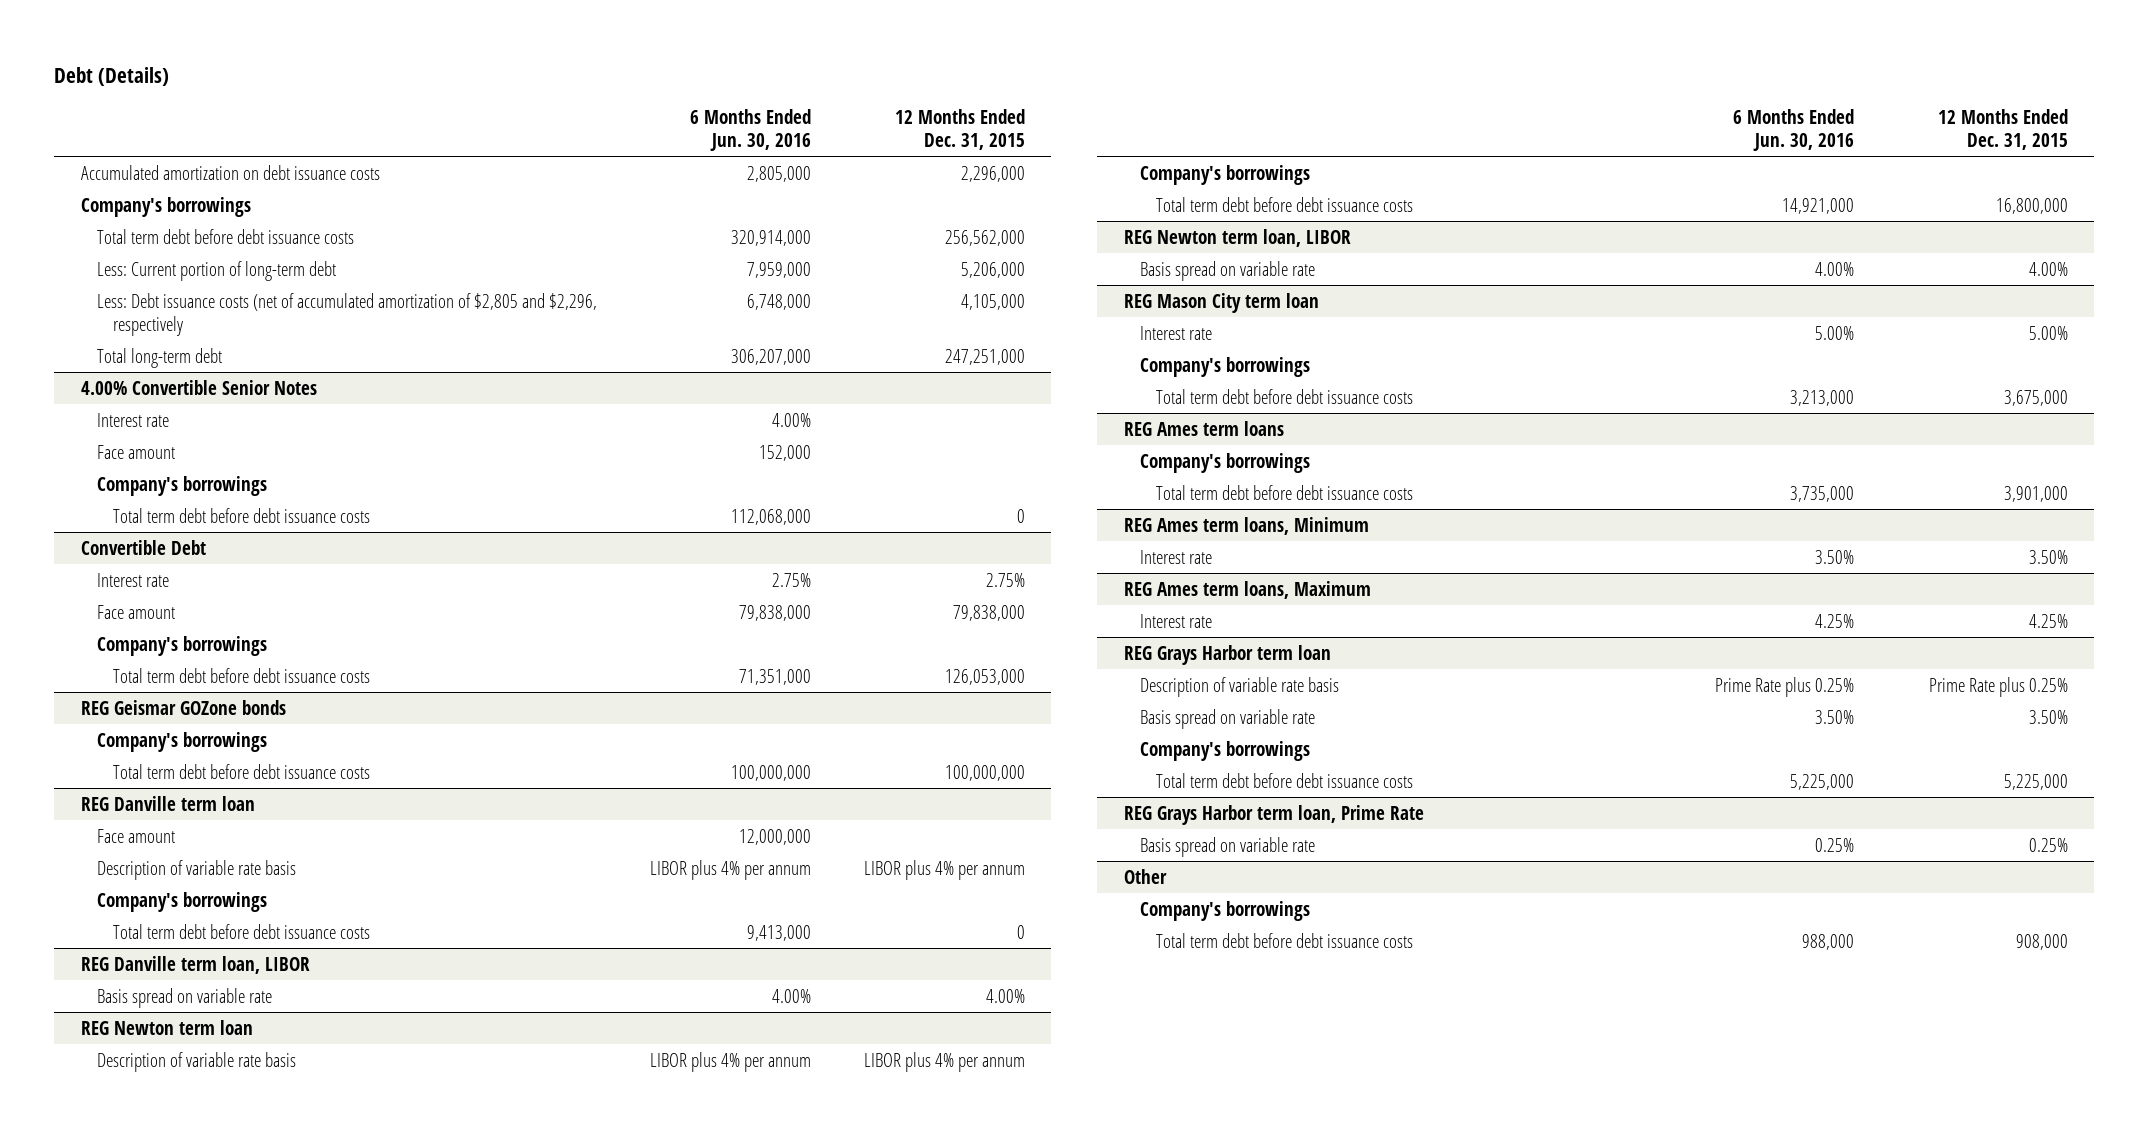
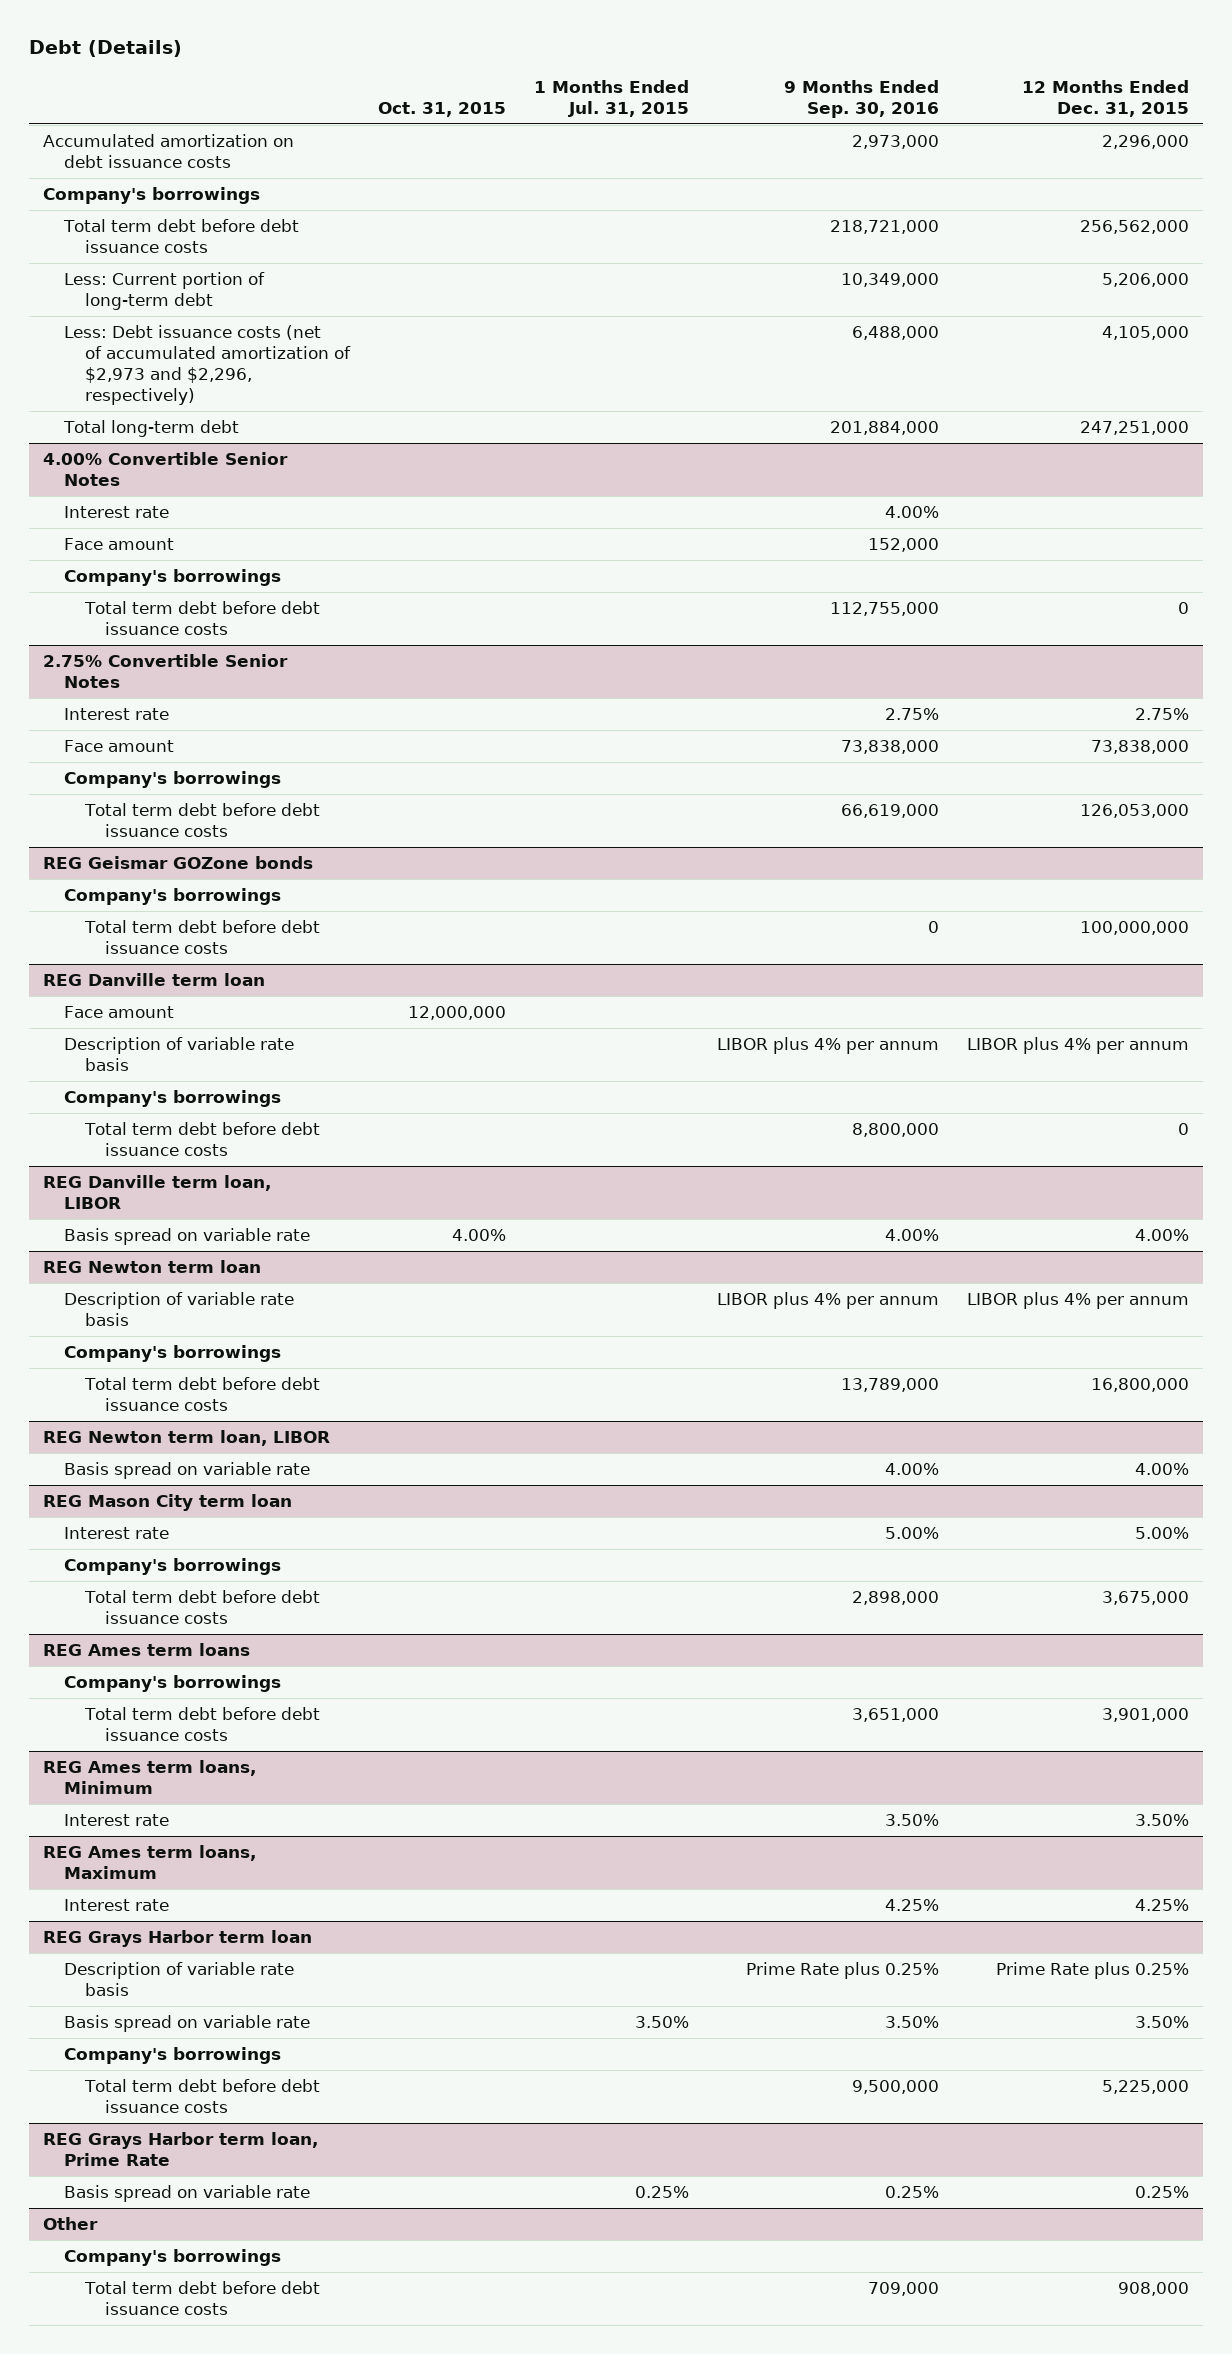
- | 6 Months Ended Jun. 30, 2016 | 12 Months Ended Dec. 31, 2015
+ | Oct. 31, 2015 | 1 Months Ended Jul. 31, 2015 | 9 Months Ended Sep. 30, 2016 | 12 Months Ended Dec. 31, 2015
- Less: Debt issuance costs (net of accumulated amortization of $2,805 and $2,296, respectively | 6,748,000 | 4,105,000
+ Less: Debt issuance costs (net of accumulated amortization of $2,973 and $2,296, respectively) | | | 6,488,000 | 4,105,000
- Convertible Debt
+ 2.75% Convertible Senior Notes
- Face amount | 79,838,000 | 79,838,000
+ Face amount | | | 73,838,000 | 73,838,000

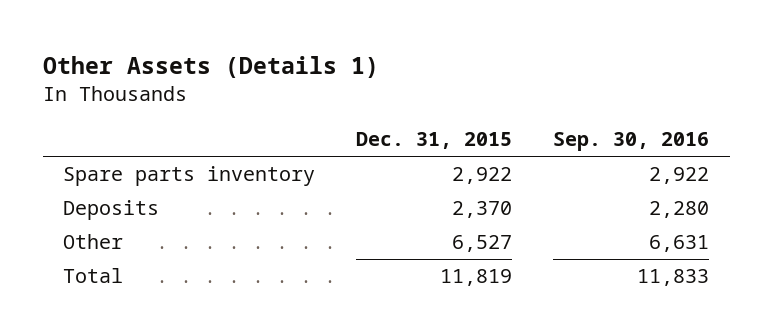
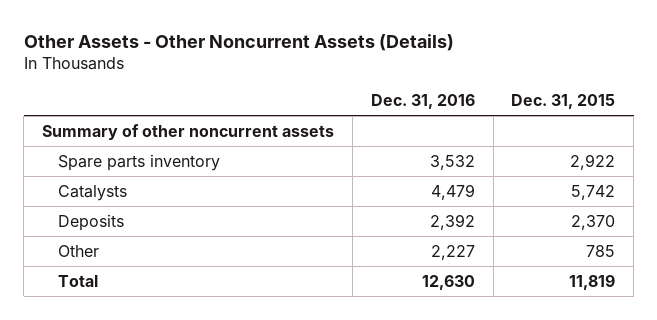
- Other Assets (Details 1)
+ Other Assets - Other Noncurrent Assets (Details)
- | Dec. 31, 2015 | Sep. 30, 2016
+ | Dec. 31, 2016 | Dec. 31, 2015
+ Summary of other noncurrent assets
+ Catalysts | 4,479 | 5,742
- Other | 6,527 | 6,631
+ Other | 2,227 | 785

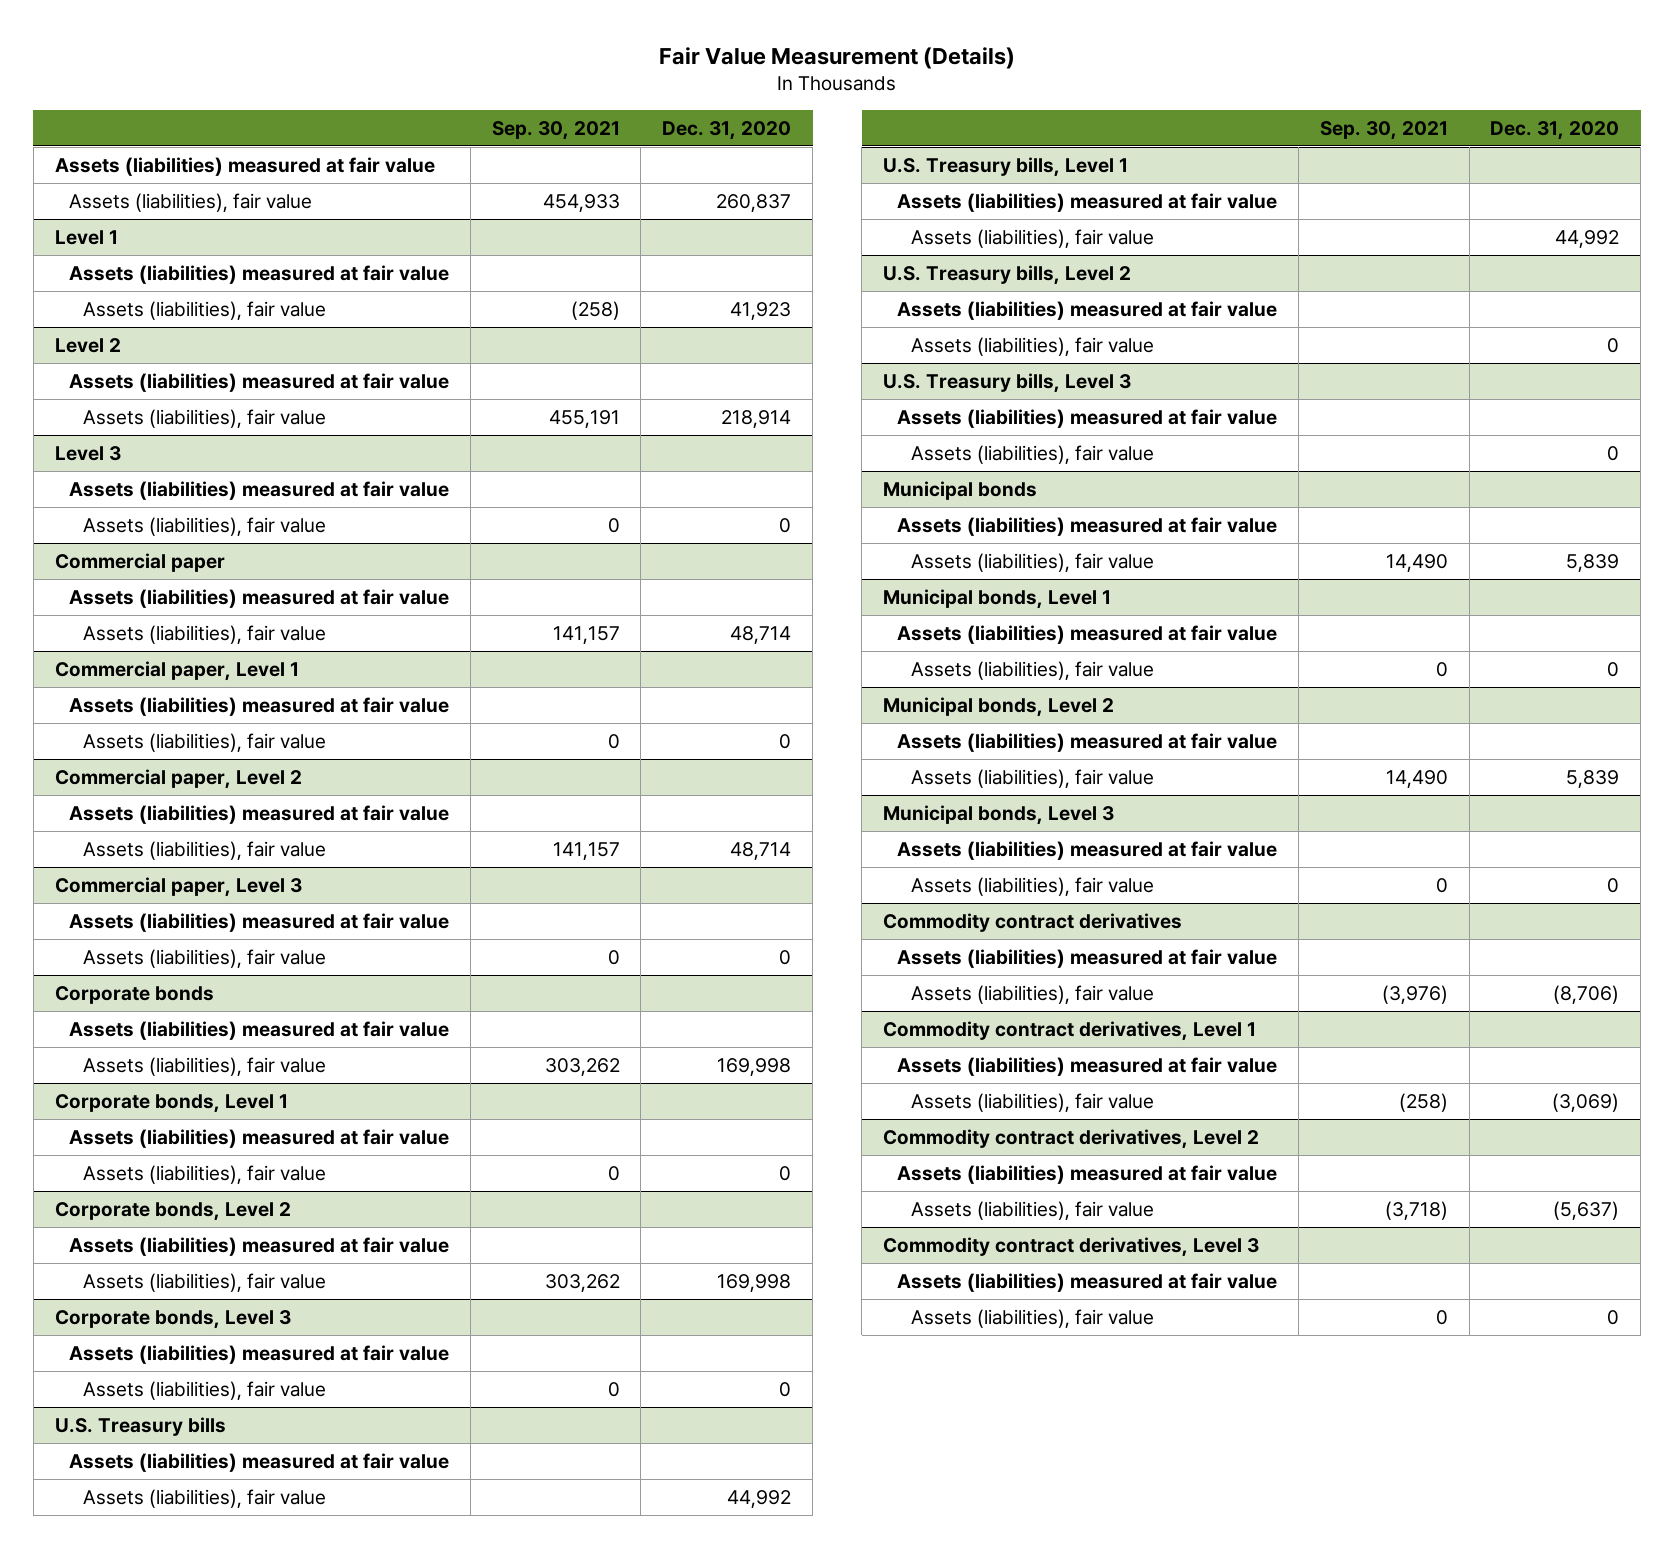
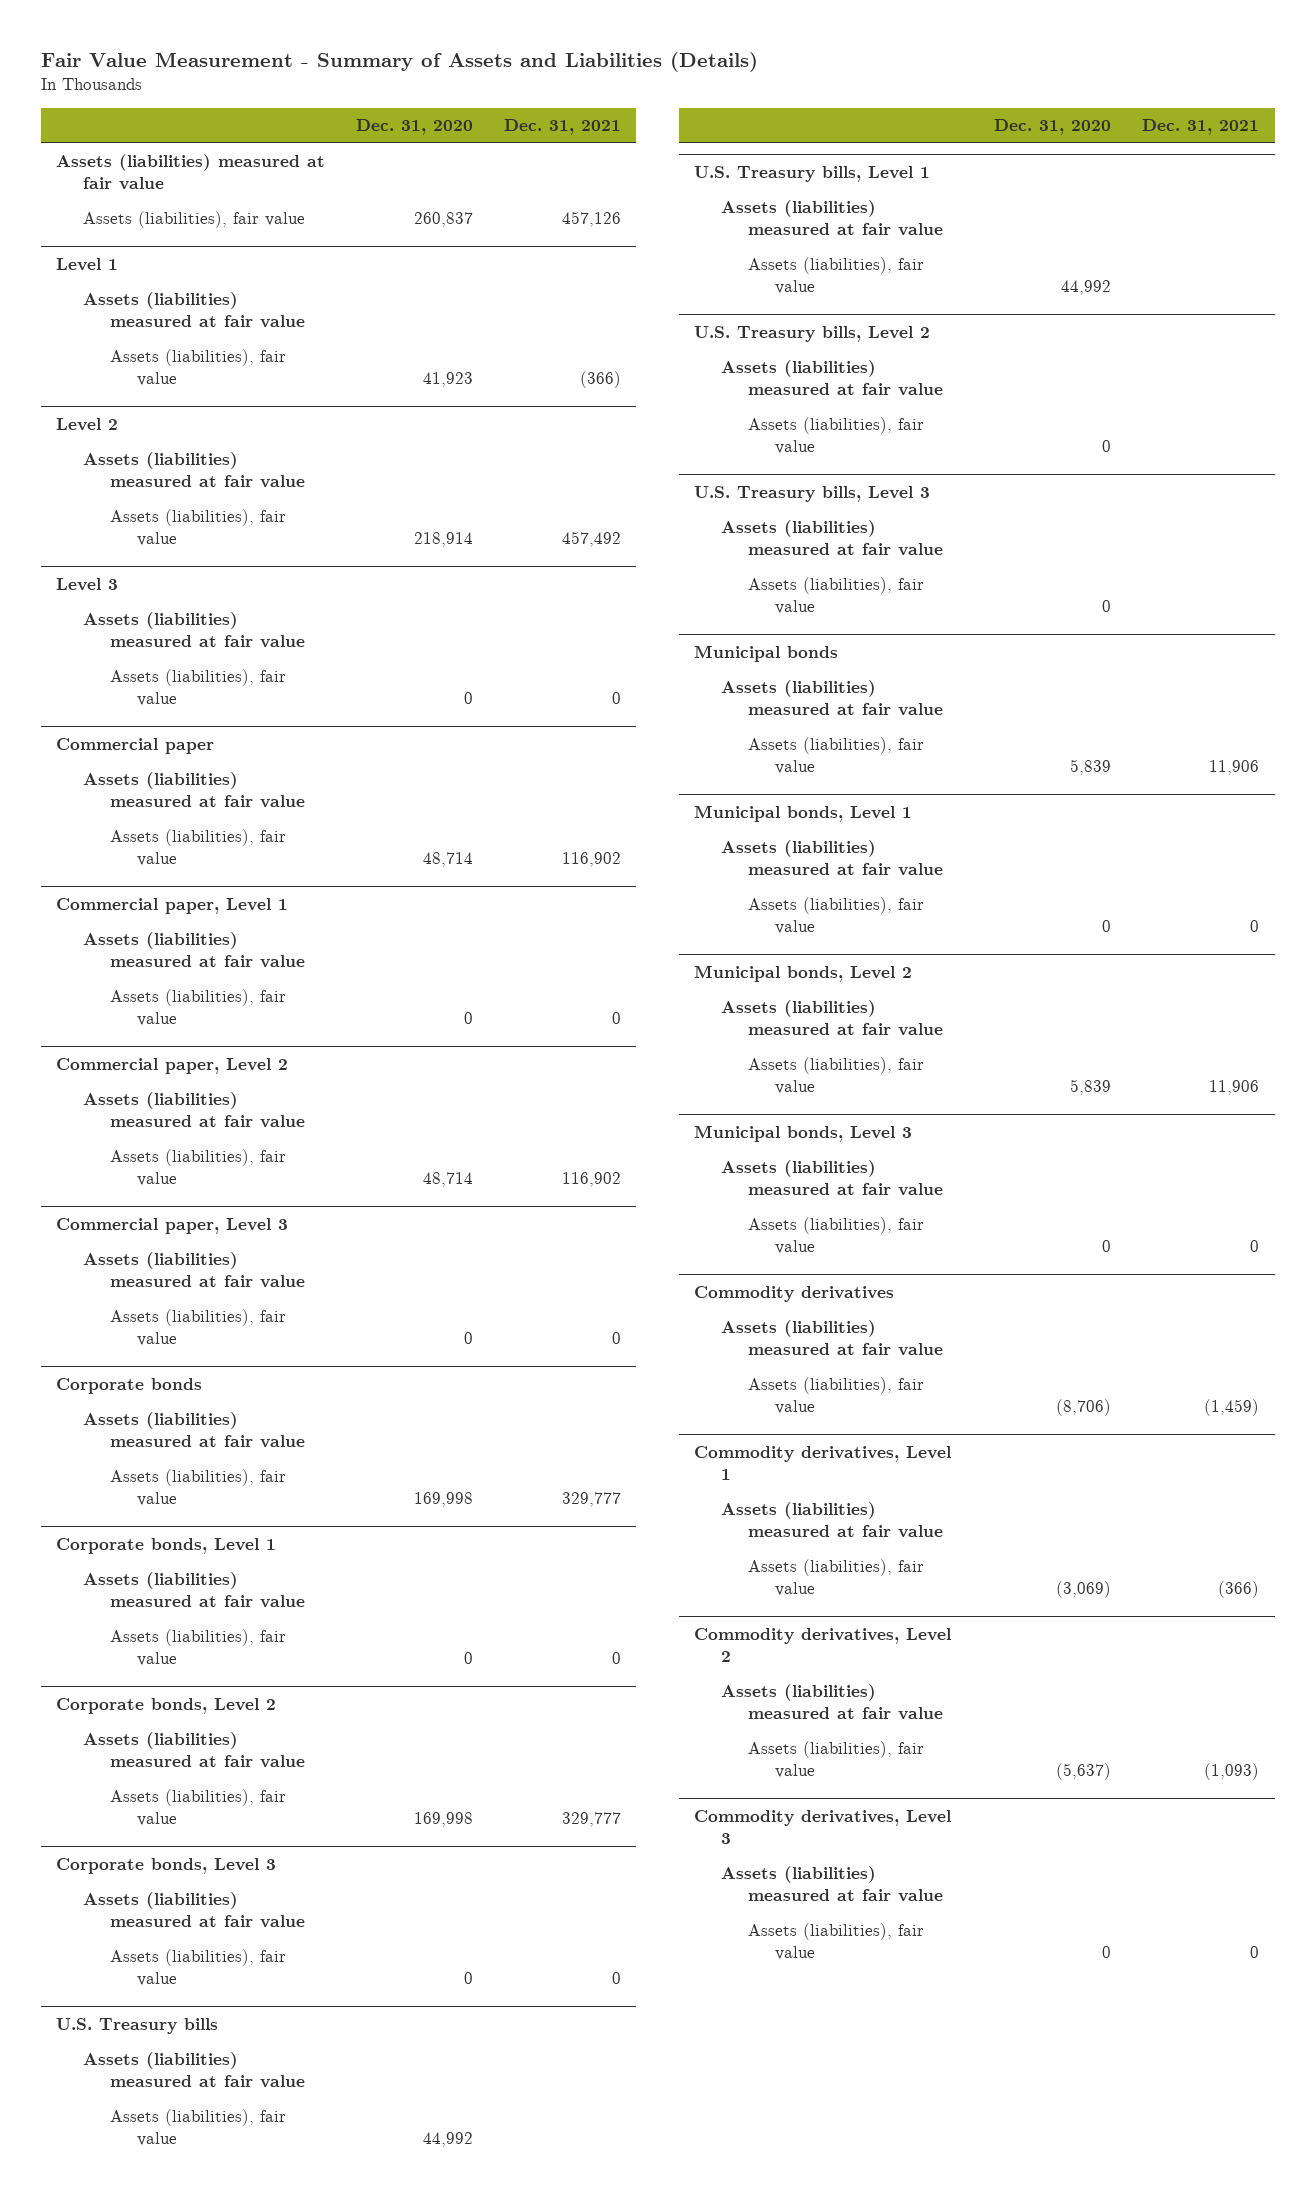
- Fair Value Measurement (Details)
+ Fair Value Measurement - Summary of Assets and Liabilities (Details)
- | Sep. 30, 2021 | Dec. 31, 2020
+ | Dec. 31, 2020 | Dec. 31, 2021
- Commodity contract derivatives
+ Commodity derivatives
- Commodity contract derivatives, Level 1
+ Commodity derivatives, Level 1
- Commodity contract derivatives, Level 2
+ Commodity derivatives, Level 2
- Commodity contract derivatives, Level 3
+ Commodity derivatives, Level 3

